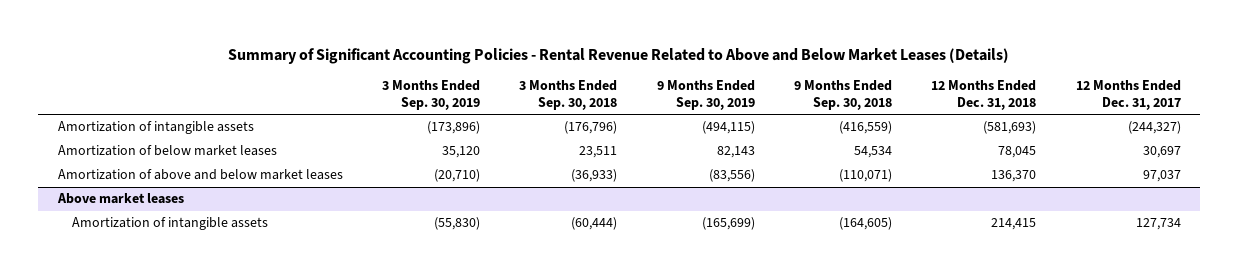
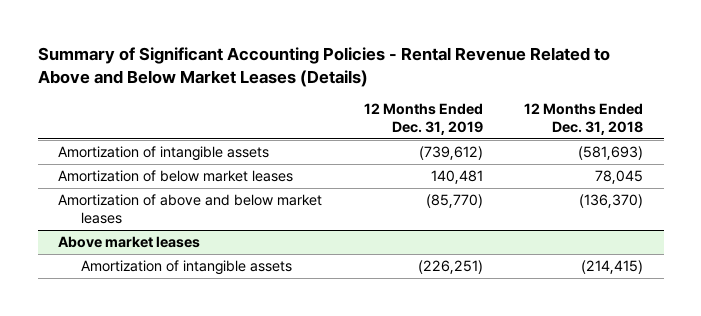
- | 3 Months Ended Sep. 30, 2019 | 3 Months Ended Sep. 30, 2018 | 9 Months Ended Sep. 30, 2019 | 9 Months Ended Sep. 30, 2018 | 12 Months Ended Dec. 31, 2018 | 12 Months Ended Dec. 31, 2017
+ | 12 Months Ended Dec. 31, 2019 | 12 Months Ended Dec. 31, 2018
- Amortization of above and below market leases | (20,710) | (36,933) | (83,556) | (110,071) | 136,370 | 97,037
+ Amortization of above and below market leases | (85,770) | (136,370)
@ Above market leases
- Amortization of intangible assets | (55,830) | (60,444) | (165,699) | (164,605) | 214,415 | 127,734
+ Amortization of intangible assets | (226,251) | (214,415)

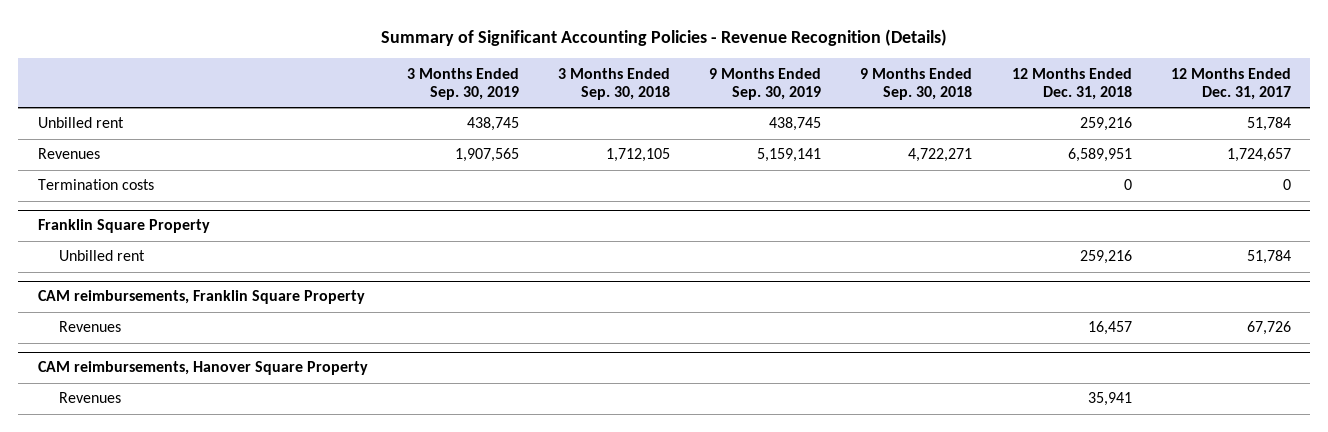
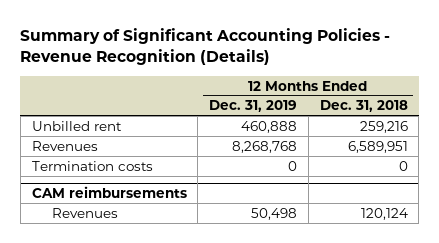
- | 3 Months Ended Sep. 30, 2019 | 3 Months Ended Sep. 30, 2018 | 9 Months Ended Sep. 30, 2019 | 9 Months Ended Sep. 30, 2018 | 12 Months Ended Dec. 31, 2018 | 12 Months Ended Dec. 31, 2017
+ | 12 Months Ended Dec. 31, 2019 | 12 Months Ended Dec. 31, 2018
- Franklin Square Property
- Unbilled rent | | | | | 259,216 | 51,784
- CAM reimbursements, Franklin Square Property
- Revenues | | | | | 16,457 | 67,726
- CAM reimbursements, Hanover Square Property
- Revenues | | | | | 35,941 |
+ CAM reimbursements
+ Revenues | 50,498 | 120,124

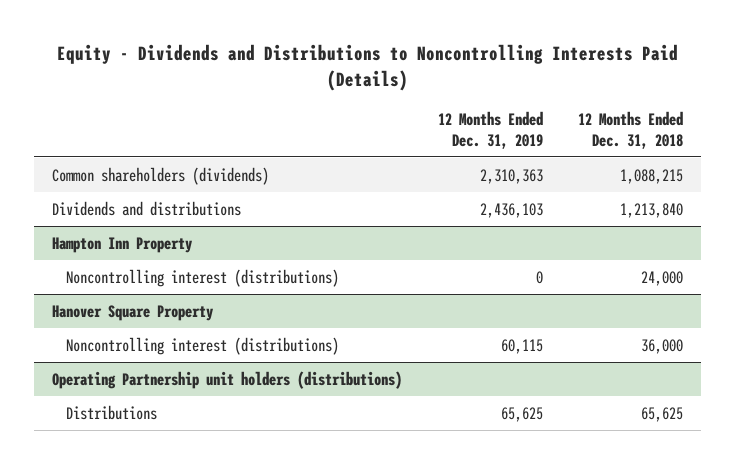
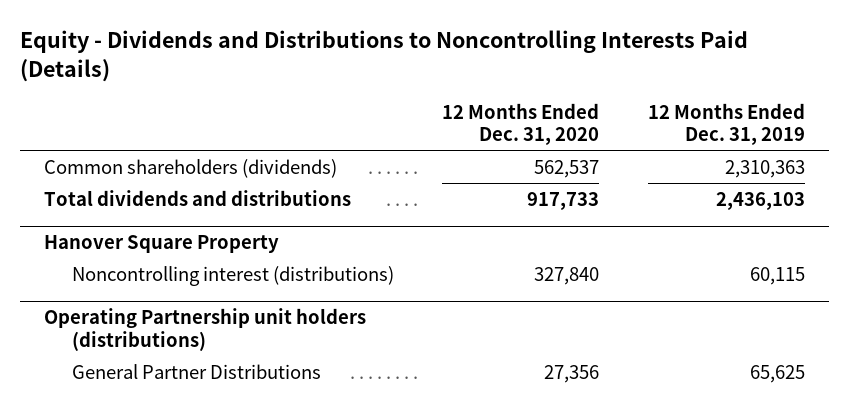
- | 12 Months Ended Dec. 31, 2019 | 12 Months Ended Dec. 31, 2018
+ | 12 Months Ended Dec. 31, 2020 | 12 Months Ended Dec. 31, 2019
- Dividends and distributions | 2,436,103 | 1,213,840
- Hampton Inn Property
- Noncontrolling interest (distributions) | 0 | 24,000
+ Total dividends and distributions | 917,733 | 2,436,103
@ Operating Partnership unit holders (distributions)
- Distributions | 65,625 | 65,625
+ General Partner Distributions | 27,356 | 65,625

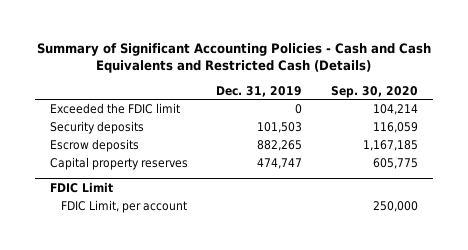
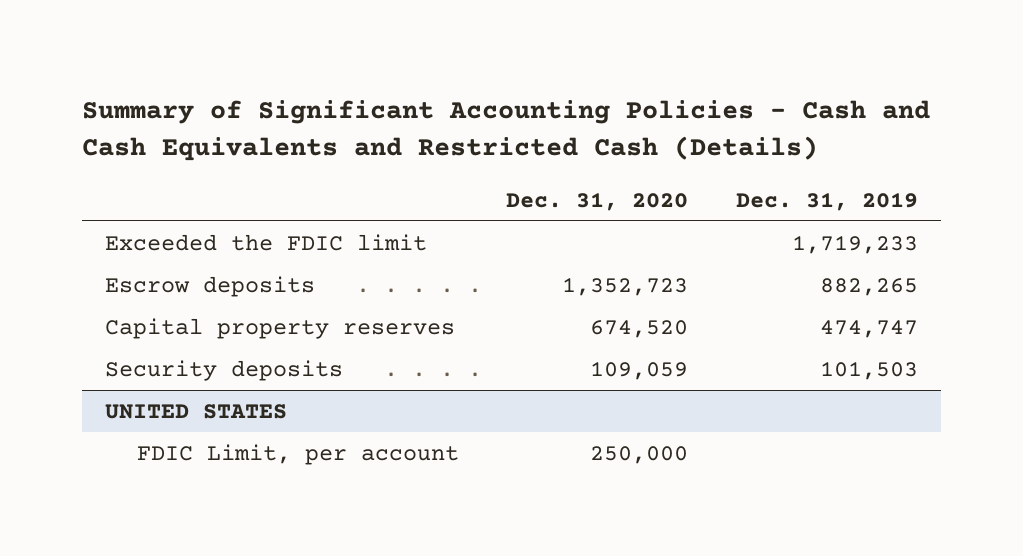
- | Dec. 31, 2019 | Sep. 30, 2020
+ | Dec. 31, 2020 | Dec. 31, 2019
- Exceeded the FDIC limit | 0 | 104,214
+ Exceeded the FDIC limit | | 1,719,233
- FDIC Limit
moved down: Security deposits | 109,059 | 101,503
+ UNITED STATES

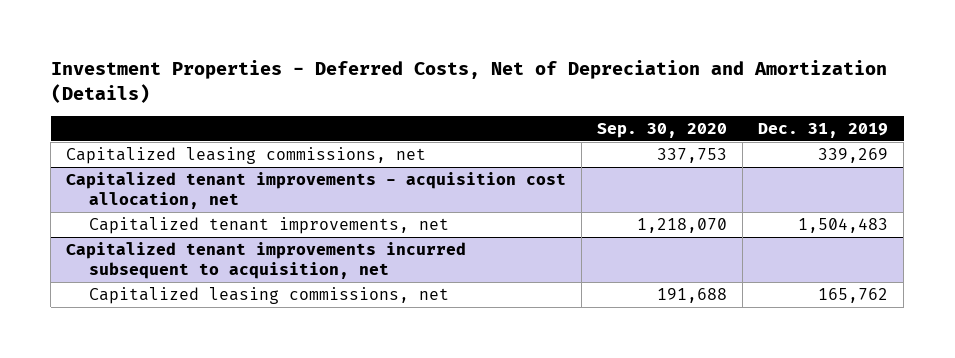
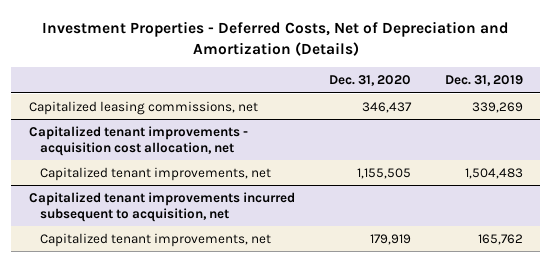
- | Sep. 30, 2020 | Dec. 31, 2019
+ | Dec. 31, 2020 | Dec. 31, 2019
@ Capitalized tenant improvements incurred subsequent to acquisition, net
- Capitalized leasing commissions, net | 191,688 | 165,762
+ Capitalized tenant improvements, net | 179,919 | 165,762

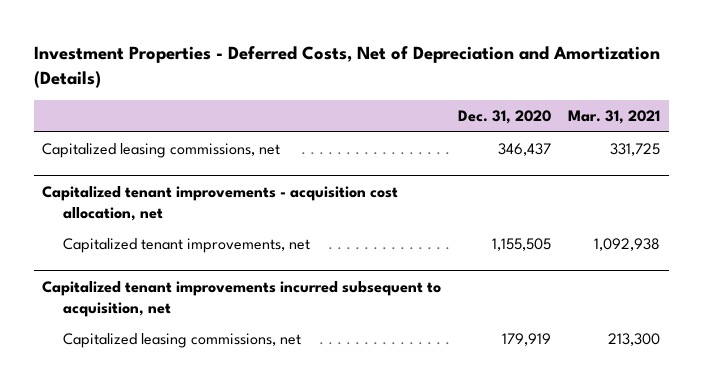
- | Dec. 31, 2020 | Dec. 31, 2019
+ | Dec. 31, 2020 | Mar. 31, 2021
@ Capitalized tenant improvements incurred subsequent to acquisition, net
- Capitalized tenant improvements, net | 179,919 | 165,762
+ Capitalized leasing commissions, net | 179,919 | 213,300

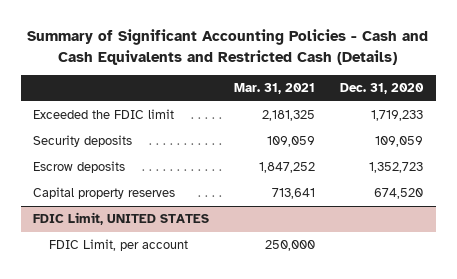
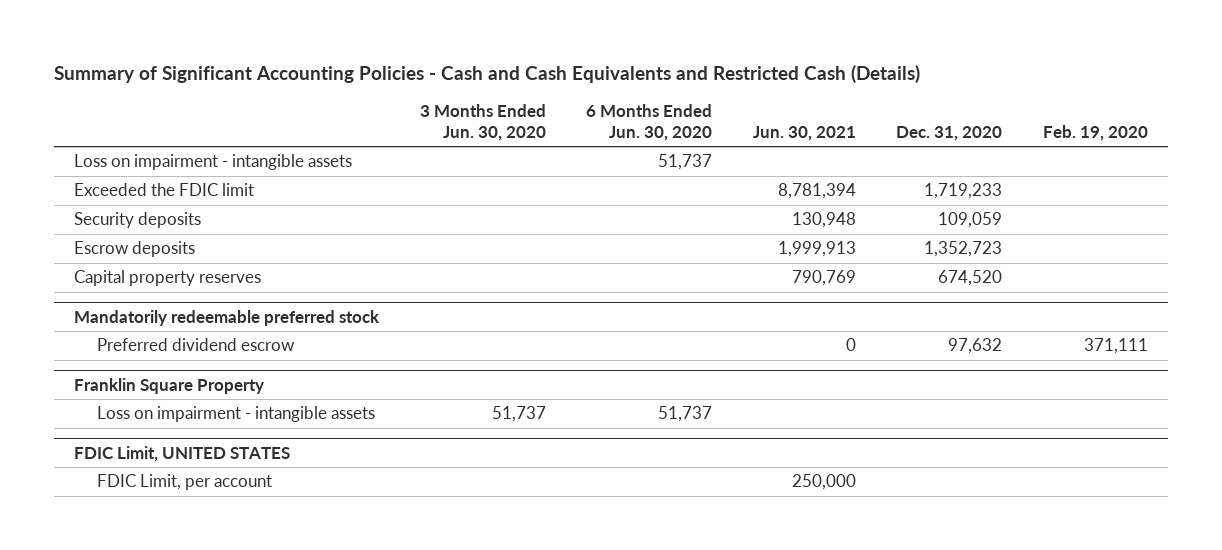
- | Mar. 31, 2021 | Dec. 31, 2020
+ | 3 Months Ended Jun. 30, 2020 | 6 Months Ended Jun. 30, 2020 | Jun. 30, 2021 | Dec. 31, 2020 | Feb. 19, 2020
+ Loss on impairment - intangible assets | | 51,737 | | |
+ Mandatorily redeemable preferred stock
+ Preferred dividend escrow | | | 0 | 97,632 | 371,111
+ Franklin Square Property
+ Loss on impairment - intangible assets | 51,737 | 51,737 | | |

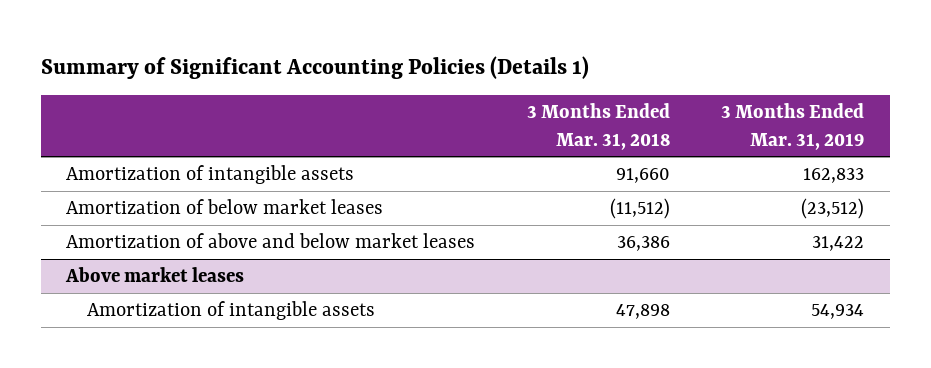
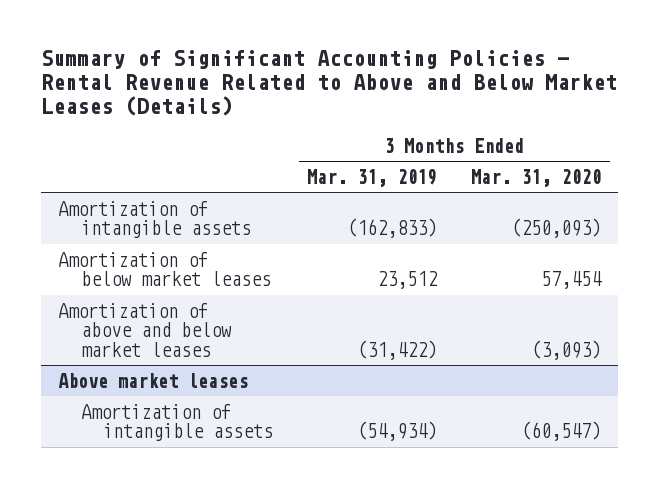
- Summary of Significant Accounting Policies (Details 1)
+ Summary of Significant Accounting Policies - Rental Revenue Related to Above and Below Market Leases (Details)
- | 3 Months Ended Mar. 31, 2018 | 3 Months Ended Mar. 31, 2019
+ | 3 Months Ended Mar. 31, 2019 | 3 Months Ended Mar. 31, 2020
- Amortization of intangible assets | 91,660 | 162,833
- Amortization of below market leases | (11,512) | (23,512)
- Amortization of above and below market leases | 36,386 | 31,422
+ Amortization of intangible assets | (162,833) | (250,093)
+ Amortization of below market leases | 23,512 | 57,454
+ Amortization of above and below market leases | (31,422) | (3,093)
@ Above market leases
- Amortization of intangible assets | 47,898 | 54,934
+ Amortization of intangible assets | (54,934) | (60,547)

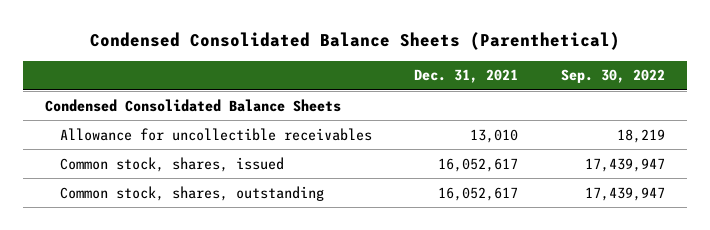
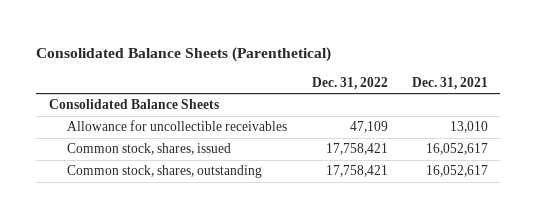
- Condensed Consolidated Balance Sheets (Parenthetical)
+ Consolidated Balance Sheets (Parenthetical)
- | Dec. 31, 2021 | Sep. 30, 2022
+ | Dec. 31, 2022 | Dec. 31, 2021
- Condensed Consolidated Balance Sheets
+ Consolidated Balance Sheets

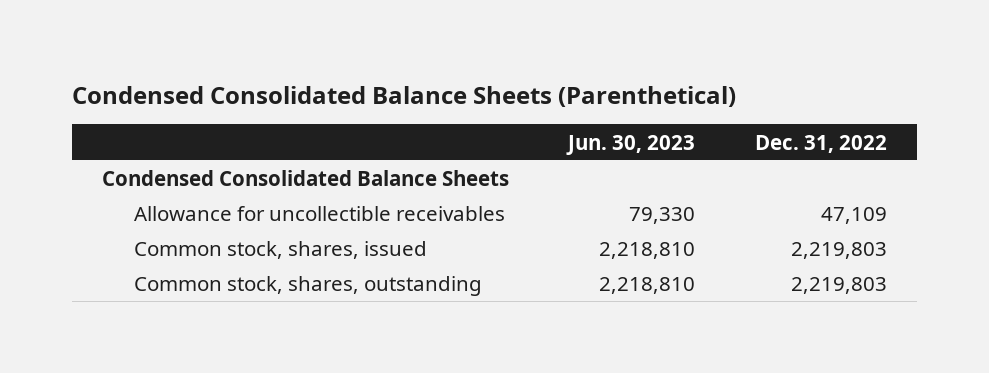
- Consolidated Balance Sheets (Parenthetical)
+ Condensed Consolidated Balance Sheets (Parenthetical)
- | Dec. 31, 2022 | Dec. 31, 2021
+ | Jun. 30, 2023 | Dec. 31, 2022
- Consolidated Balance Sheets
+ Condensed Consolidated Balance Sheets
- Common stock, shares, issued | 17,758,421 | 16,052,617
- Common stock, shares, outstanding | 17,758,421 | 16,052,617
+ Common stock, shares, issued | 2,218,810 | 2,219,803
+ Common stock, shares, outstanding | 2,218,810 | 2,219,803

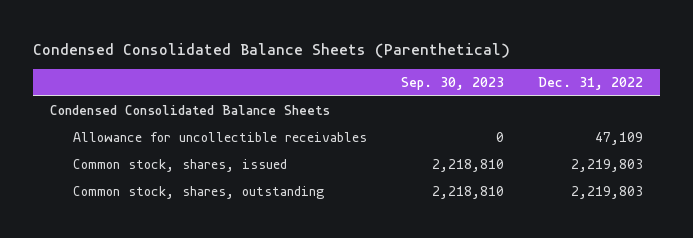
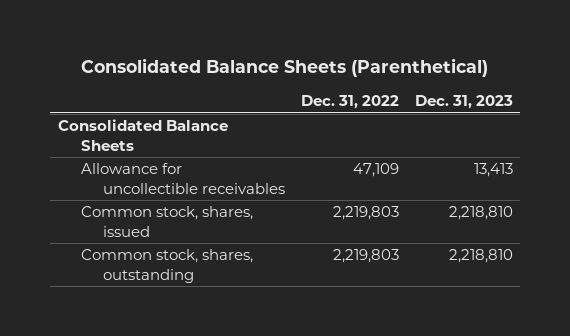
- Condensed Consolidated Balance Sheets (Parenthetical)
+ Consolidated Balance Sheets (Parenthetical)
- | Sep. 30, 2023 | Dec. 31, 2022
+ | Dec. 31, 2022 | Dec. 31, 2023
- Condensed Consolidated Balance Sheets
+ Consolidated Balance Sheets

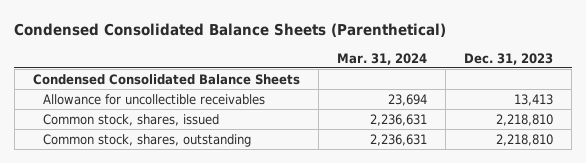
- Consolidated Balance Sheets (Parenthetical)
+ Condensed Consolidated Balance Sheets (Parenthetical)
- | Dec. 31, 2022 | Dec. 31, 2023
+ | Mar. 31, 2024 | Dec. 31, 2023
- Consolidated Balance Sheets
+ Condensed Consolidated Balance Sheets

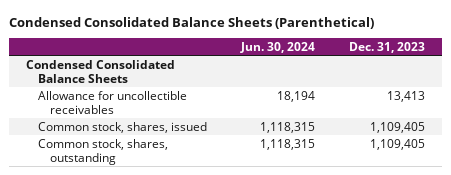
- | Mar. 31, 2024 | Dec. 31, 2023
+ | Jun. 30, 2024 | Dec. 31, 2023
- Common stock, shares, issued | 2,236,631 | 2,218,810
- Common stock, shares, outstanding | 2,236,631 | 2,218,810
+ Common stock, shares, issued | 1,118,315 | 1,109,405
+ Common stock, shares, outstanding | 1,118,315 | 1,109,405

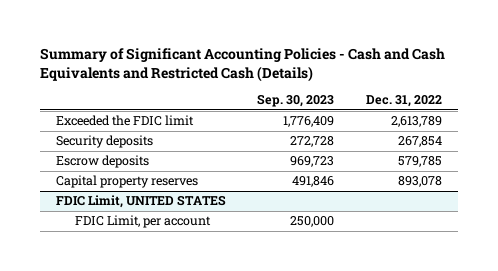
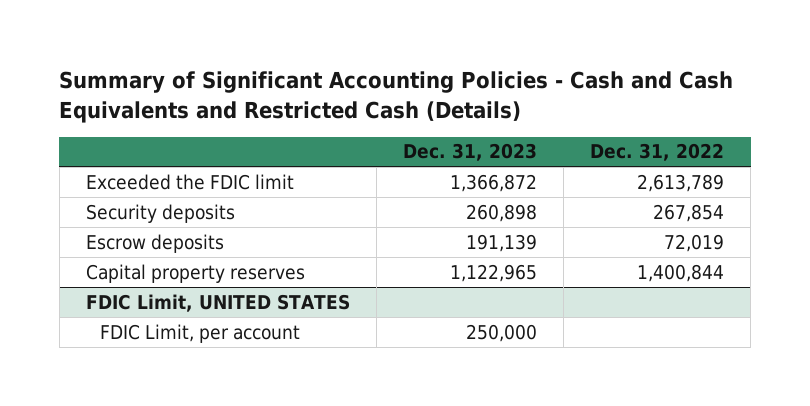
- | Sep. 30, 2023 | Dec. 31, 2022
+ | Dec. 31, 2023 | Dec. 31, 2022
- Escrow deposits | 969,723 | 579,785
- Capital property reserves | 491,846 | 893,078
+ Escrow deposits | 191,139 | 72,019
+ Capital property reserves | 1,122,965 | 1,400,844

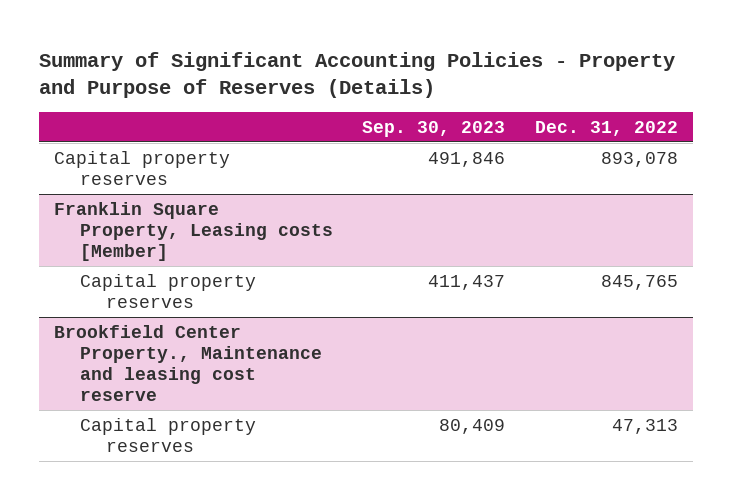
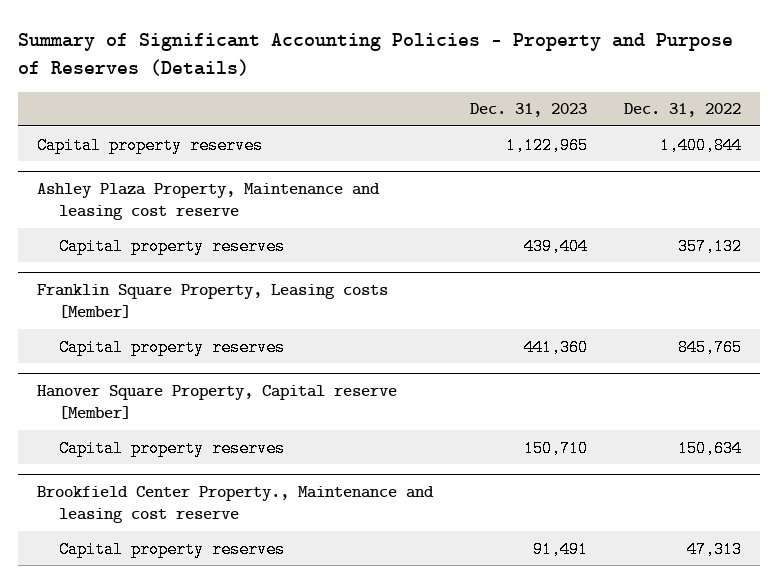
- | Sep. 30, 2023 | Dec. 31, 2022
+ | Dec. 31, 2023 | Dec. 31, 2022
- Capital property reserves | 491,846 | 893,078
+ Capital property reserves | 1,122,965 | 1,400,844
+ Ashley Plaza Property, Maintenance and leasing cost reserve
+ Capital property reserves | 439,404 | 357,132
+ Hanover Square Property, Capital reserve [Member]
+ Capital property reserves | 150,710 | 150,634

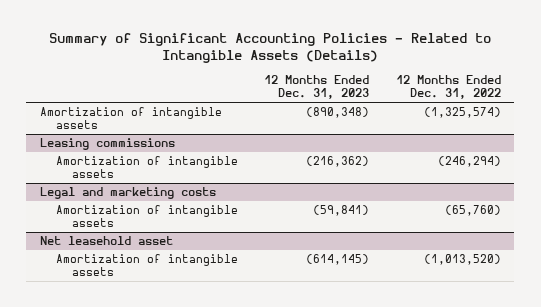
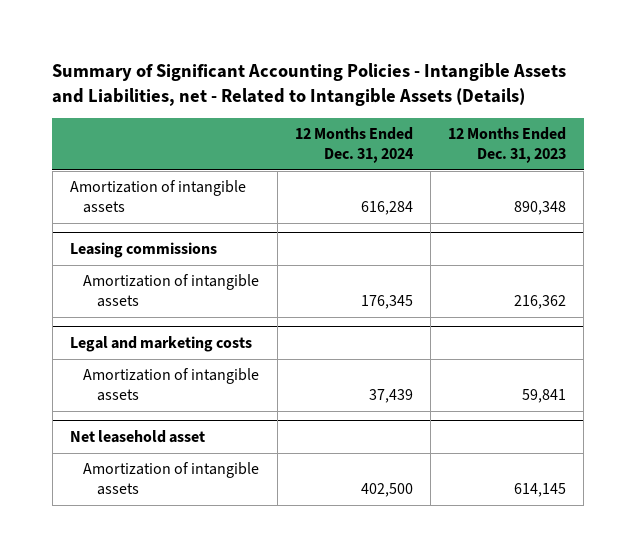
- Summary of Significant Accounting Policies - Related to Intangible Assets (Details)
+ Summary of Significant Accounting Policies - Intangible Assets and Liabilities, net - Related to Intangible Assets (Details)
- | 12 Months Ended Dec. 31, 2023 | 12 Months Ended Dec. 31, 2022
+ | 12 Months Ended Dec. 31, 2024 | 12 Months Ended Dec. 31, 2023
- Amortization of intangible assets | (890,348) | (1,325,574)
+ Amortization of intangible assets | 616,284 | 890,348
@ Leasing commissions
- Amortization of intangible assets | (216,362) | (246,294)
+ Amortization of intangible assets | 176,345 | 216,362
@ Legal and marketing costs
- Amortization of intangible assets | (59,841) | (65,760)
+ Amortization of intangible assets | 37,439 | 59,841
@ Net leasehold asset
- Amortization of intangible assets | (614,145) | (1,013,520)
+ Amortization of intangible assets | 402,500 | 614,145

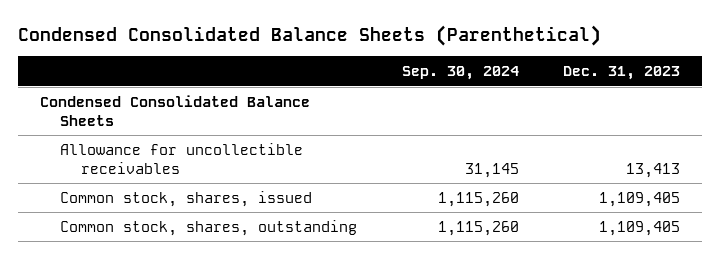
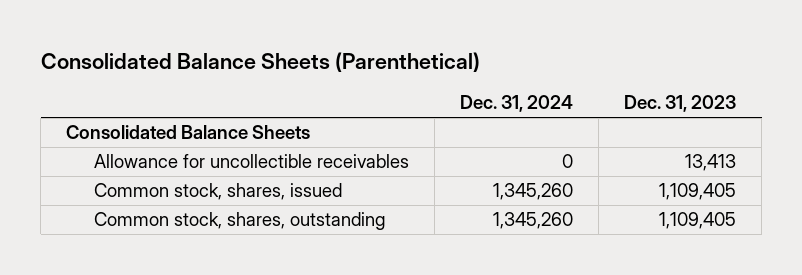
- Condensed Consolidated Balance Sheets (Parenthetical)
+ Consolidated Balance Sheets (Parenthetical)
- | Sep. 30, 2024 | Dec. 31, 2023
+ | Dec. 31, 2024 | Dec. 31, 2023
- Condensed Consolidated Balance Sheets
+ Consolidated Balance Sheets

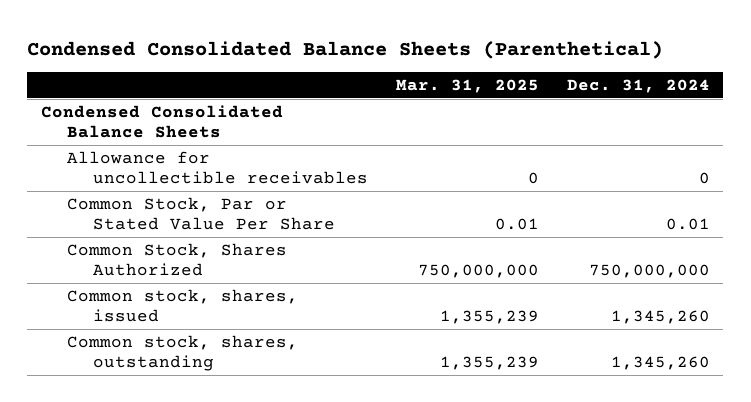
- Consolidated Balance Sheets (Parenthetical)
+ Condensed Consolidated Balance Sheets (Parenthetical)
- | Dec. 31, 2024 | Dec. 31, 2023
+ | Mar. 31, 2025 | Dec. 31, 2024
- Consolidated Balance Sheets
+ Condensed Consolidated Balance Sheets
+ Common Stock, Par or Stated Value Per Share | 0.01 | 0.01
+ Common Stock, Shares Authorized | 750,000,000 | 750,000,000

